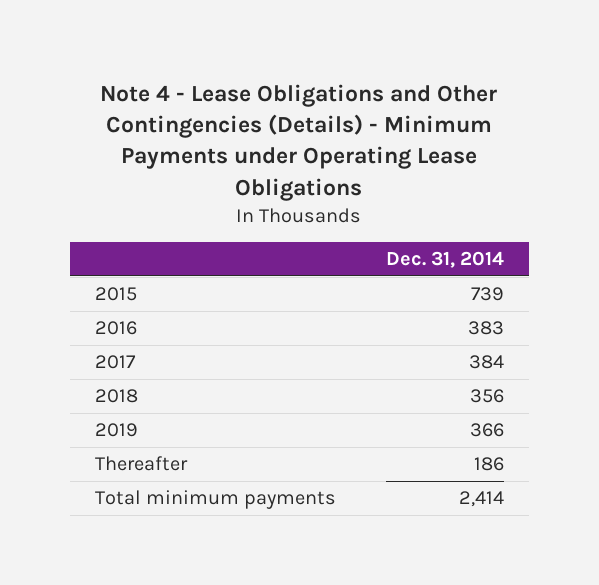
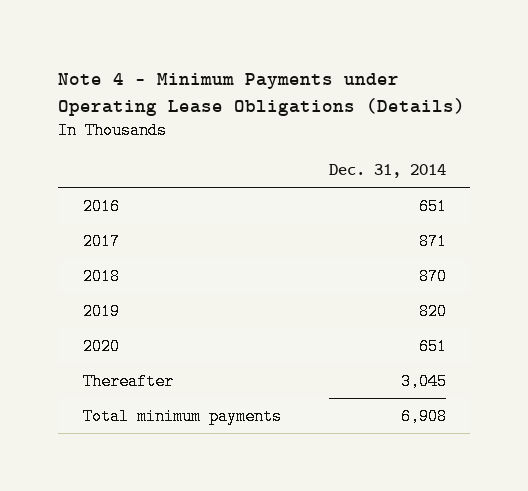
- Note 4 - Lease Obligations and Other Contingencies (Details) - Minimum Payments under Operating Lease Obligations
+ Note 4 - Minimum Payments under Operating Lease Obligations (Details)
- 2015 | 739
- 2016 | 383
- 2017 | 384
- 2018 | 356
- 2019 | 366
- Thereafter | 186
- Total minimum payments | 2,414
+ 2016 | 651
+ 2017 | 871
+ 2018 | 870
+ 2019 | 820
+ 2020 | 651
+ Thereafter | 3,045
+ Total minimum payments | 6,908

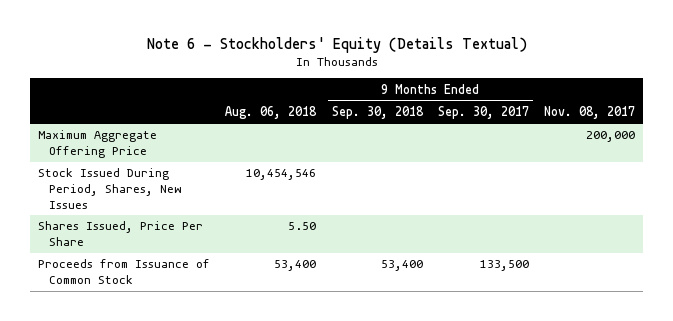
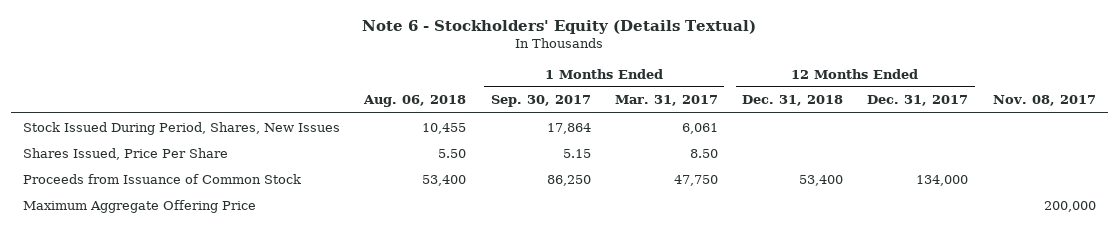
- | Aug. 06, 2018 | 9 Months Ended Sep. 30, 2018 | 9 Months Ended Sep. 30, 2017 | Nov. 08, 2017
+ | Aug. 06, 2018 | 1 Months Ended Sep. 30, 2017 | 1 Months Ended Mar. 31, 2017 | 12 Months Ended Dec. 31, 2018 | 12 Months Ended Dec. 31, 2017 | Nov. 08, 2017
- Stock Issued During Period, Shares, New Issues | 10,454,546 | | |
+ Stock Issued During Period, Shares, New Issues | 10,455 | 17,864 | 6,061 | | |
moved down: Maximum Aggregate Offering Price | | | | | | 200,000

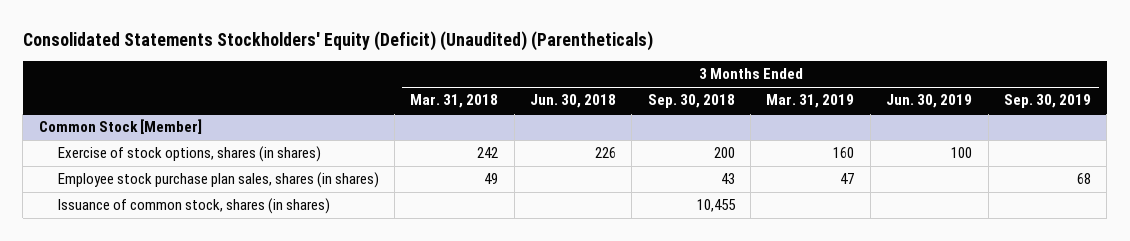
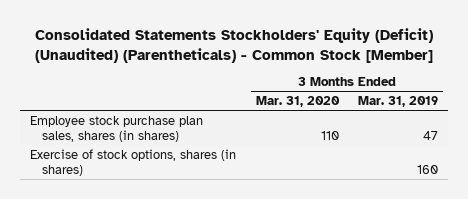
- Consolidated Statements Stockholders' Equity (Deficit) (Unaudited) (Parentheticals)
+ Consolidated Statements Stockholders' Equity (Deficit) (Unaudited) (Parentheticals) - Common Stock [Member]
- | 3 Months Ended Mar. 31, 2018 | 3 Months Ended Jun. 30, 2018 | 3 Months Ended Sep. 30, 2018 | 3 Months Ended Mar. 31, 2019 | 3 Months Ended Jun. 30, 2019 | 3 Months Ended Sep. 30, 2019
+ | 3 Months Ended Mar. 31, 2020 | 3 Months Ended Mar. 31, 2019
- Common Stock [Member]
- Exercise of stock options, shares (in shares) | 242 | 226 | 200 | 160 | 100 |
- Issuance of common stock, shares (in shares) | | | 10,455 | | |
+ Exercise of stock options, shares (in shares) | | 160

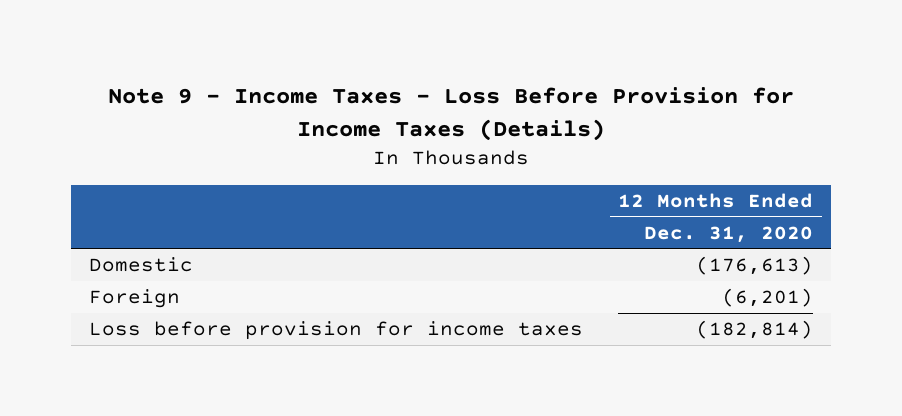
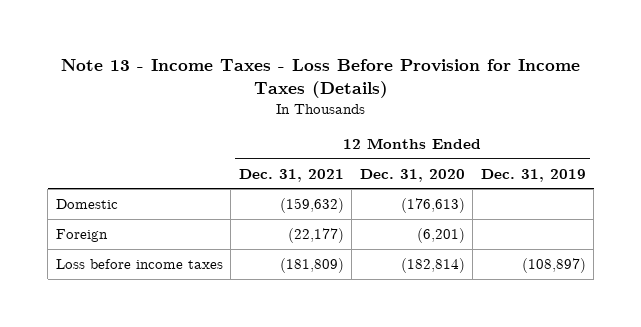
- Note 9 - Income Taxes - Loss Before Provision for Income Taxes (Details)
+ Note 13 - Income Taxes - Loss Before Provision for Income Taxes (Details)
- | 12 Months Ended Dec. 31, 2020
+ | 12 Months Ended Dec. 31, 2021 | 12 Months Ended Dec. 31, 2020 | 12 Months Ended Dec. 31, 2019
- Loss before provision for income taxes | (182,814)
+ Loss before income taxes | (181,809) | (182,814) | (108,897)

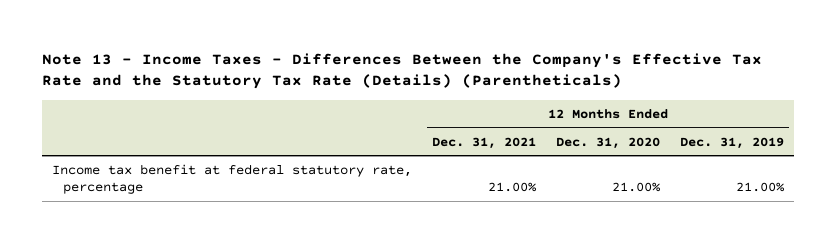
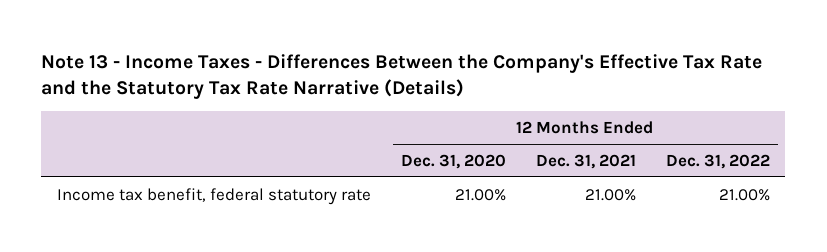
- Note 13 - Income Taxes - Differences Between the Company's Effective Tax Rate and the Statutory Tax Rate (Details) (Parentheticals)
+ Note 13 - Income Taxes - Differences Between the Company's Effective Tax Rate and the Statutory Tax Rate Narrative (Details)
- | 12 Months Ended Dec. 31, 2021 | 12 Months Ended Dec. 31, 2020 | 12 Months Ended Dec. 31, 2019
+ | 12 Months Ended Dec. 31, 2020 | 12 Months Ended Dec. 31, 2021 | 12 Months Ended Dec. 31, 2022
- Income tax benefit at federal statutory rate, percentage | 21.00% | 21.00% | 21.00%
+ Income tax benefit, federal statutory rate | 21.00% | 21.00% | 21.00%

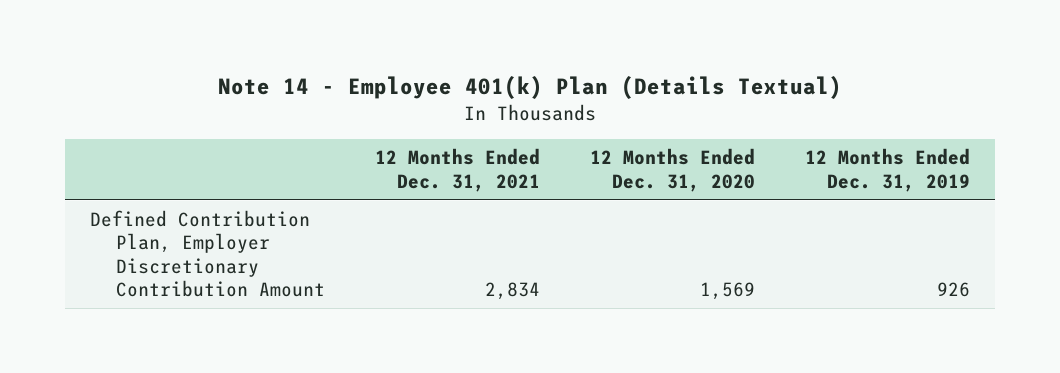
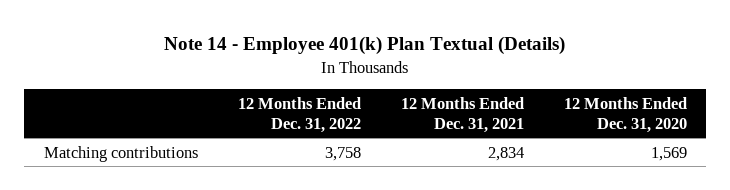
- Note 14 - Employee 401(k) Plan (Details Textual)
+ Note 14 - Employee 401(k) Plan Textual (Details)
- | 12 Months Ended Dec. 31, 2021 | 12 Months Ended Dec. 31, 2020 | 12 Months Ended Dec. 31, 2019
+ | 12 Months Ended Dec. 31, 2022 | 12 Months Ended Dec. 31, 2021 | 12 Months Ended Dec. 31, 2020
- Defined Contribution Plan, Employer Discretionary Contribution Amount | 2,834 | 1,569 | 926
+ Matching contributions | 3,758 | 2,834 | 1,569

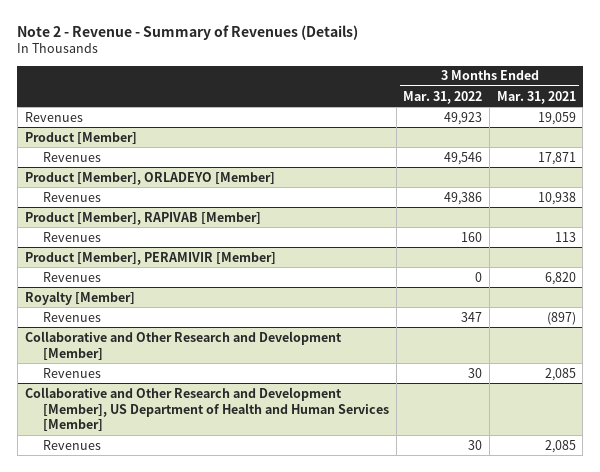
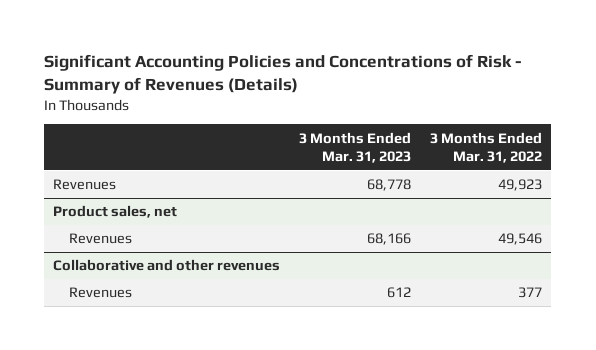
- Note 2 - Revenue - Summary of Revenues (Details)
+ Significant Accounting Policies and Concentrations of Risk - Summary of Revenues (Details)
- | 3 Months Ended Mar. 31, 2022 | 3 Months Ended Mar. 31, 2021
+ | 3 Months Ended Mar. 31, 2023 | 3 Months Ended Mar. 31, 2022
- Product [Member]
+ Product sales, net
- Product [Member], ORLADEYO [Member]
- Revenues | 49,386 | 10,938
- Product [Member], RAPIVAB [Member]
- Revenues | 160 | 113
- Product [Member], PERAMIVIR [Member]
- Revenues | 0 | 6,820
- Royalty [Member]
- Revenues | 347 | (897)
- Collaborative and Other Research and Development [Member]
- Revenues | 30 | 2,085
- Collaborative and Other Research and Development [Member], US Department of Health and Human Services [Member]
- Revenues | 30 | 2,085
+ Collaborative and other revenues
+ Revenues | 612 | 377

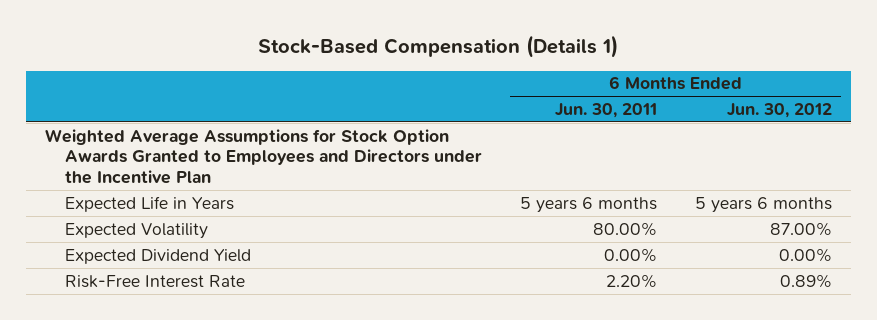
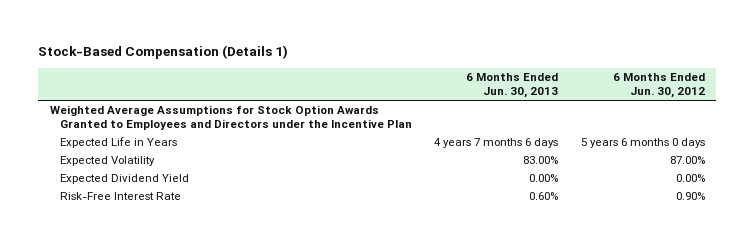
- | 6 Months Ended Jun. 30, 2011 | 6 Months Ended Jun. 30, 2012
+ | 6 Months Ended Jun. 30, 2013 | 6 Months Ended Jun. 30, 2012
- Expected Life in Years | 5 years 6 months | 5 years 6 months
+ Expected Life in Years | 4 years 7 months 6 days | 5 years 6 months 0 days
- Risk-Free Interest Rate | 2.20% | 0.89%
+ Risk-Free Interest Rate | 0.60% | 0.90%

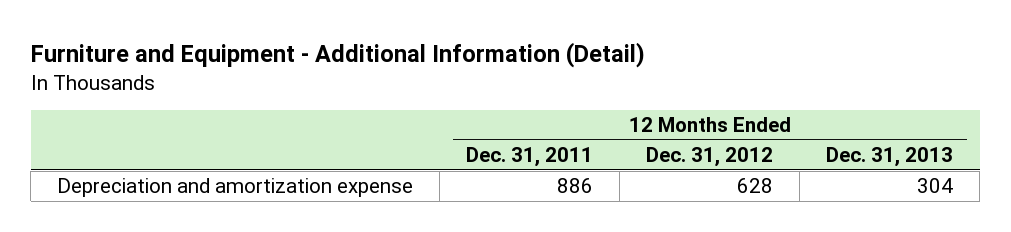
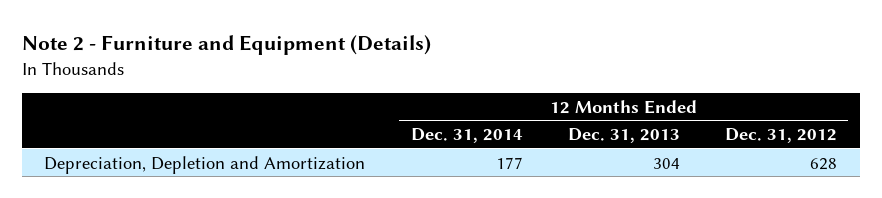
- Furniture and Equipment - Additional Information (Detail)
+ Note 2 - Furniture and Equipment (Details)
- | 12 Months Ended Dec. 31, 2011 | 12 Months Ended Dec. 31, 2012 | 12 Months Ended Dec. 31, 2013
+ | 12 Months Ended Dec. 31, 2014 | 12 Months Ended Dec. 31, 2013 | 12 Months Ended Dec. 31, 2012
- Depreciation and amortization expense | 886 | 628 | 304
+ Depreciation, Depletion and Amortization | 177 | 304 | 628

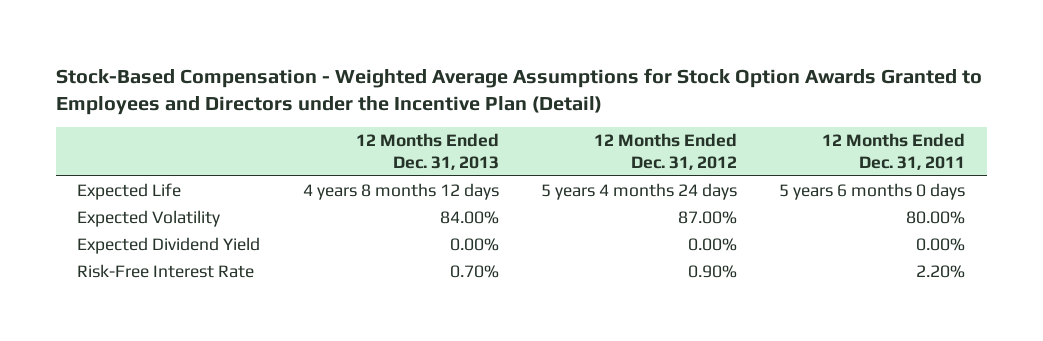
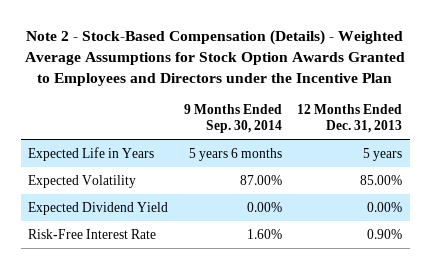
- Stock-Based Compensation - Weighted Average Assumptions for Stock Option Awards Granted to Employees and Directors under the Incentive Plan (Detail)
+ Note 2 - Stock-Based Compensation (Details) - Weighted Average Assumptions for Stock Option Awards Granted to Employees and Directors under the Incentive Plan
- | 12 Months Ended Dec. 31, 2013 | 12 Months Ended Dec. 31, 2012 | 12 Months Ended Dec. 31, 2011
+ | 9 Months Ended Sep. 30, 2014 | 12 Months Ended Dec. 31, 2013
- Expected Life | 4 years 8 months 12 days | 5 years 4 months 24 days | 5 years 6 months 0 days
- Expected Volatility | 84.00% | 87.00% | 80.00%
+ Expected Life in Years | 5 years 6 months | 5 years
+ Expected Volatility | 87.00% | 85.00%
- Risk-Free Interest Rate | 0.70% | 0.90% | 2.20%
+ Risk-Free Interest Rate | 1.60% | 0.90%

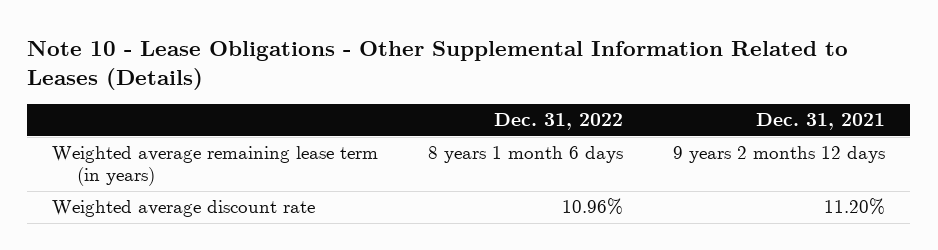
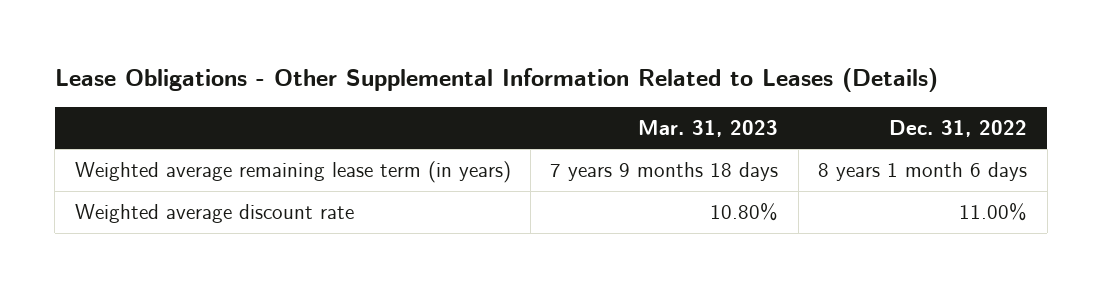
- Note 10 - Lease Obligations - Other Supplemental Information Related to Leases (Details)
+ Lease Obligations - Other Supplemental Information Related to Leases (Details)
- | Dec. 31, 2022 | Dec. 31, 2021
+ | Mar. 31, 2023 | Dec. 31, 2022
- Weighted average discount rate | 10.96% | 11.20%
+ Weighted average discount rate | 10.80% | 11.00%

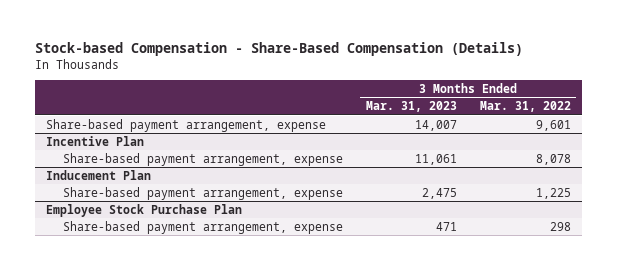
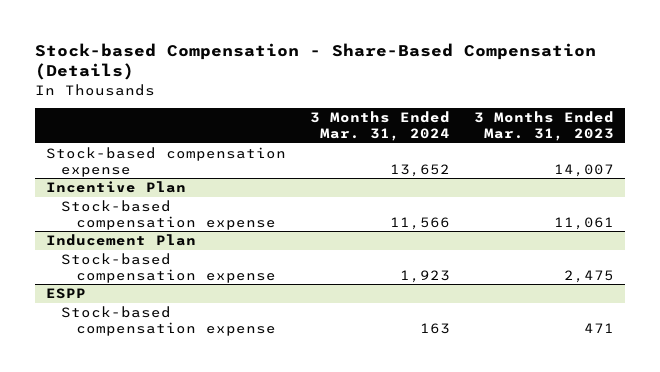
- | 3 Months Ended Mar. 31, 2023 | 3 Months Ended Mar. 31, 2022
+ | 3 Months Ended Mar. 31, 2024 | 3 Months Ended Mar. 31, 2023
- Share-based payment arrangement, expense | 14,007 | 9,601
+ Stock-based compensation expense | 13,652 | 14,007
@ Incentive Plan
- Share-based payment arrangement, expense | 11,061 | 8,078
+ Stock-based compensation expense | 11,566 | 11,061
@ Inducement Plan
- Share-based payment arrangement, expense | 2,475 | 1,225
- Employee Stock Purchase Plan
- Share-based payment arrangement, expense | 471 | 298
@ Inducement Plan
+ Stock-based compensation expense | 1,923 | 2,475
+ ESPP
+ Stock-based compensation expense | 163 | 471

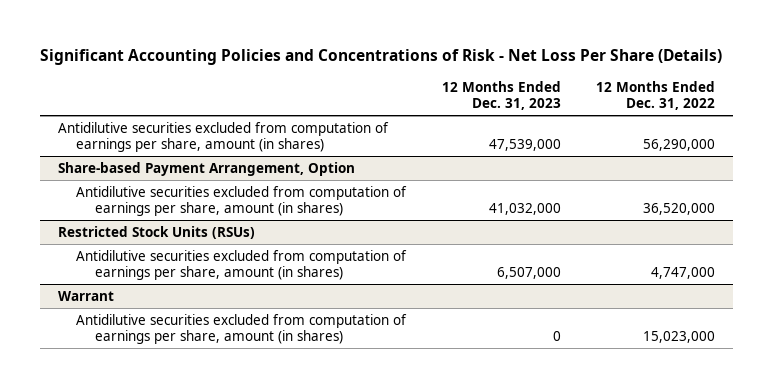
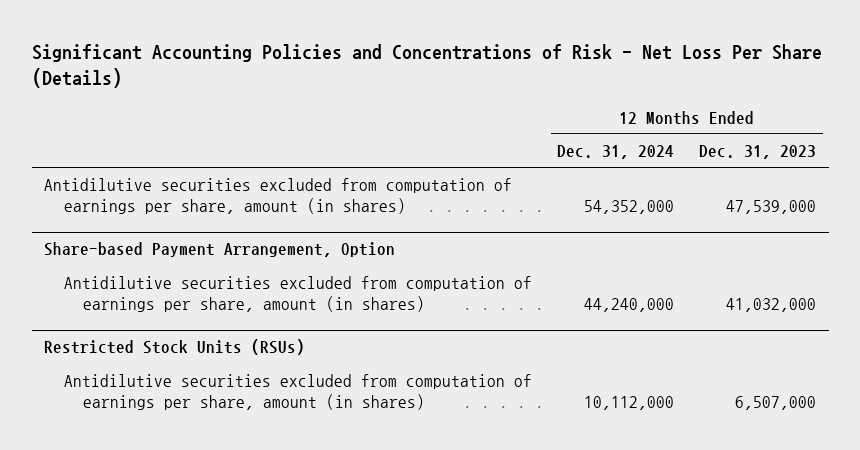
- | 12 Months Ended Dec. 31, 2023 | 12 Months Ended Dec. 31, 2022
+ | 12 Months Ended Dec. 31, 2024 | 12 Months Ended Dec. 31, 2023
- Warrant
- Antidilutive securities excluded from computation of earnings per share, amount (in shares) | 0 | 15,023,000

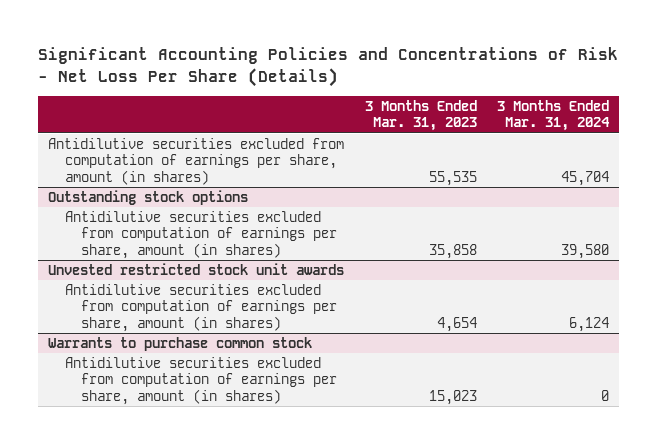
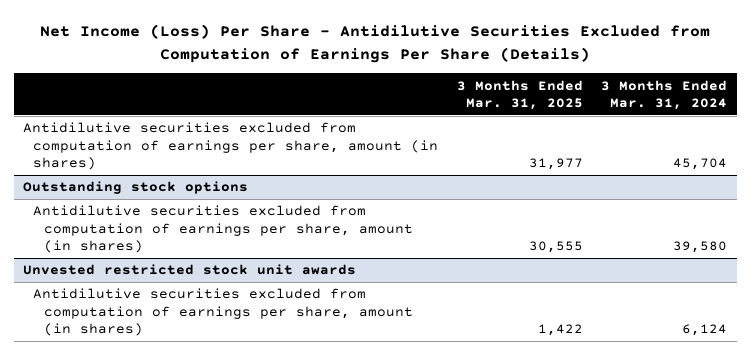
- Significant Accounting Policies and Concentrations of Risk - Net Loss Per Share (Details)
+ Net Income (Loss) Per Share - Antidilutive Securities Excluded from Computation of Earnings Per Share (Details)
- | 3 Months Ended Mar. 31, 2023 | 3 Months Ended Mar. 31, 2024
+ | 3 Months Ended Mar. 31, 2025 | 3 Months Ended Mar. 31, 2024
- Warrants to purchase common stock
- Antidilutive securities excluded from computation of earnings per share, amount (in shares) | 15,023 | 0

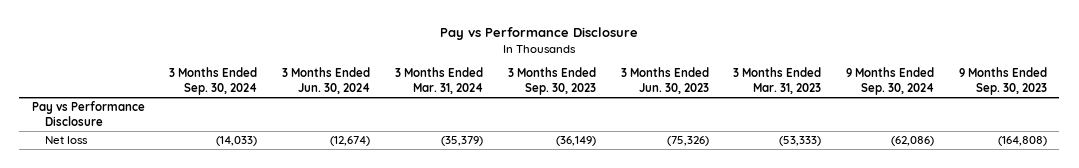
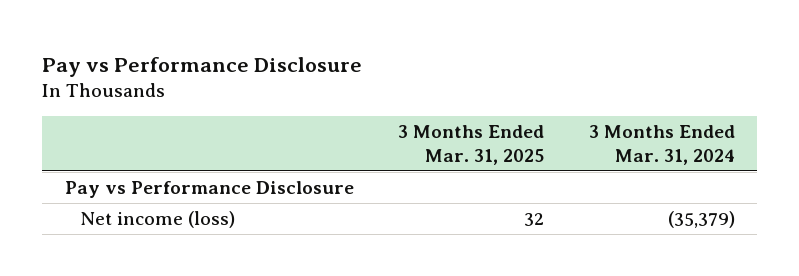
- | 3 Months Ended Sep. 30, 2024 | 3 Months Ended Jun. 30, 2024 | 3 Months Ended Mar. 31, 2024 | 3 Months Ended Sep. 30, 2023 | 3 Months Ended Jun. 30, 2023 | 3 Months Ended Mar. 31, 2023 | 9 Months Ended Sep. 30, 2024 | 9 Months Ended Sep. 30, 2023
+ | 3 Months Ended Mar. 31, 2025 | 3 Months Ended Mar. 31, 2024
- Net loss | (14,033) | (12,674) | (35,379) | (36,149) | (75,326) | (53,333) | (62,086) | (164,808)
+ Net income (loss) | 32 | (35,379)

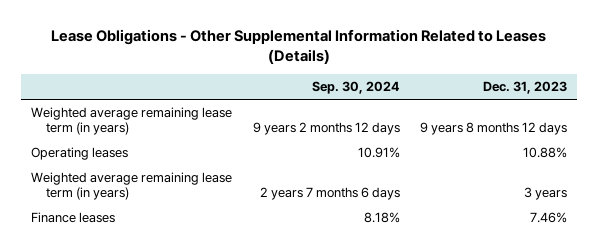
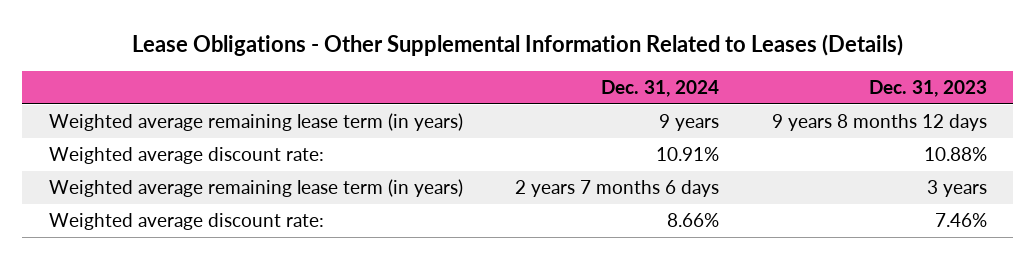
- | Sep. 30, 2024 | Dec. 31, 2023
+ | Dec. 31, 2024 | Dec. 31, 2023
- Operating leases | 10.91% | 10.88%
+ Weighted average discount rate: | 10.91% | 10.88%
- Finance leases | 8.18% | 7.46%
+ Weighted average discount rate: | 8.66% | 7.46%

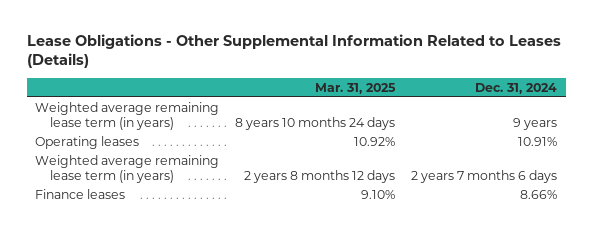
- | Dec. 31, 2024 | Dec. 31, 2023
+ | Mar. 31, 2025 | Dec. 31, 2024
- Weighted average discount rate: | 10.91% | 10.88%
+ Operating leases | 10.92% | 10.91%
- Weighted average discount rate: | 8.66% | 7.46%
+ Finance leases | 9.10% | 8.66%

